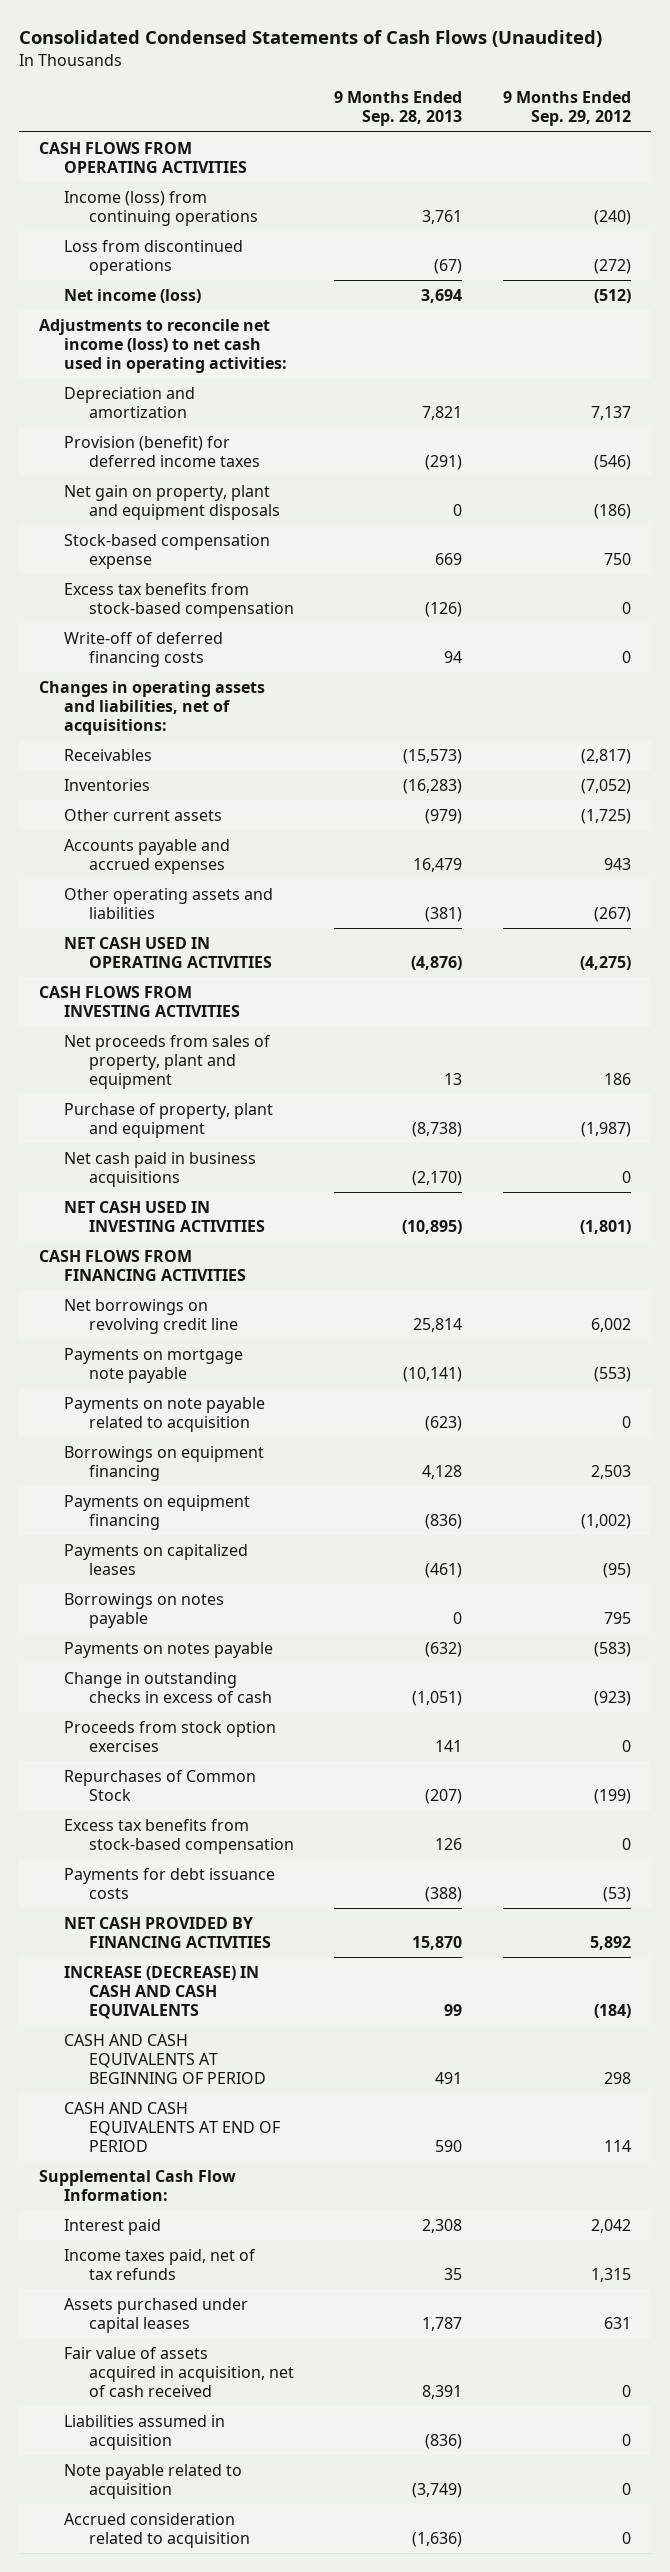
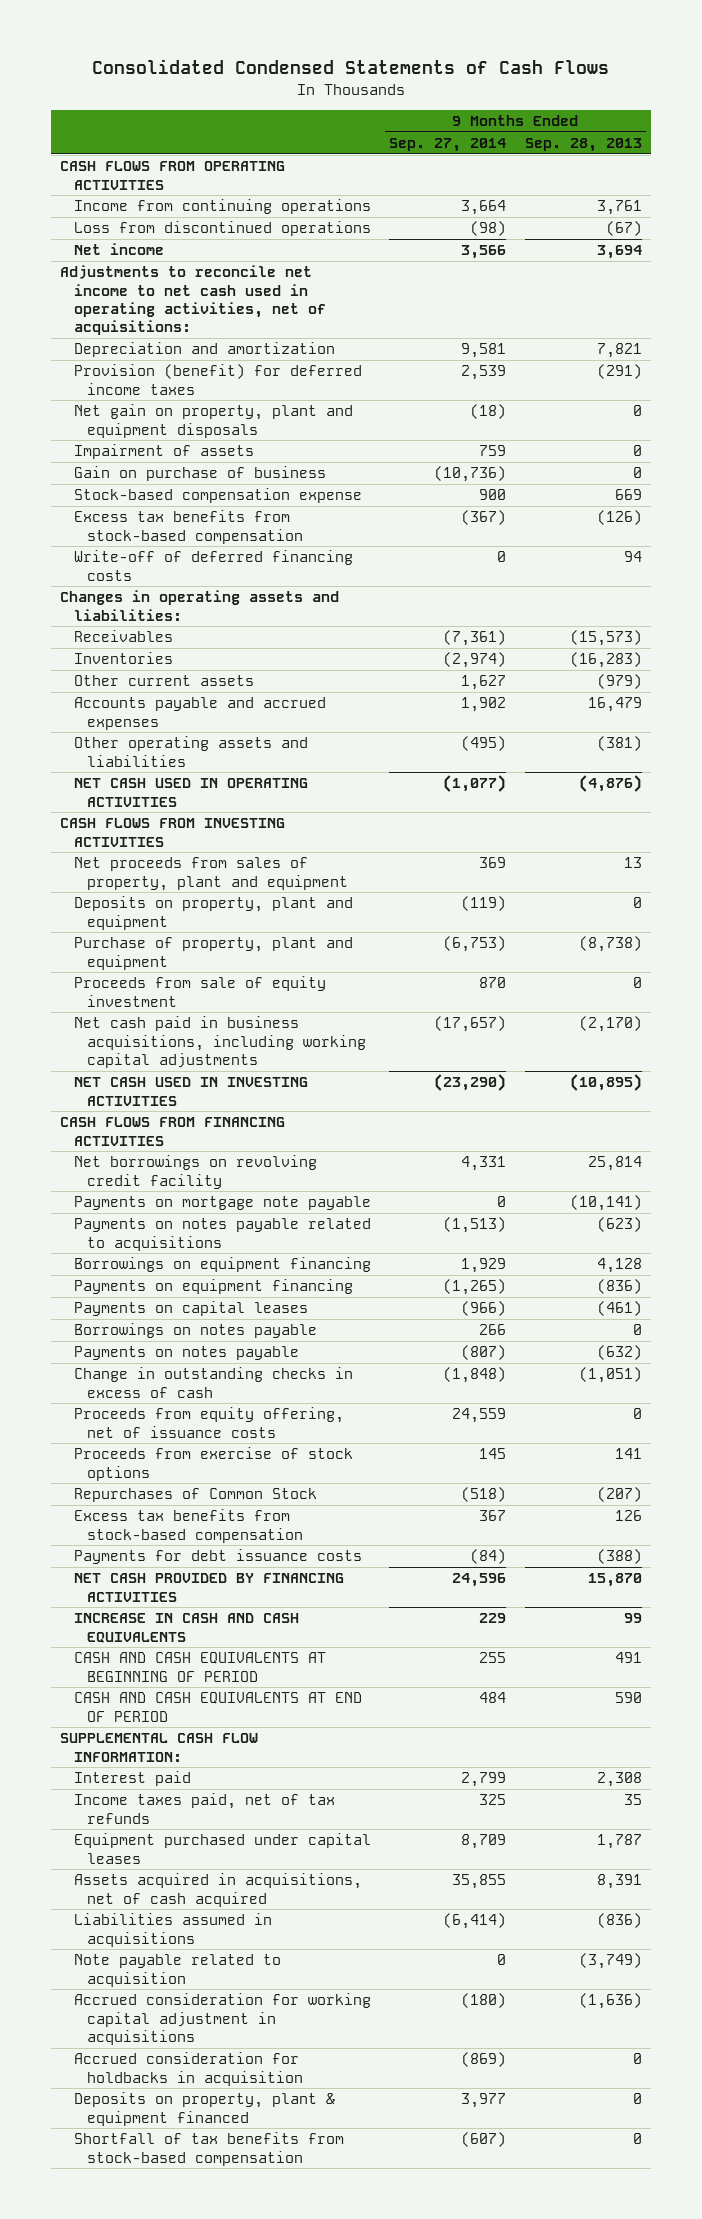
- Consolidated Condensed Statements of Cash Flows (Unaudited)
+ Consolidated Condensed Statements of Cash Flows
- | 9 Months Ended Sep. 28, 2013 | 9 Months Ended Sep. 29, 2012
+ | 9 Months Ended Sep. 27, 2014 | 9 Months Ended Sep. 28, 2013
- Income (loss) from continuing operations | 3,761 | (240)
+ Income from continuing operations | 3,664 | 3,761
- Net income (loss) | 3,694 | (512)
- Adjustments to reconcile net income (loss) to net cash used in operating activities:
+ Net income | 3,566 | 3,694
+ Adjustments to reconcile net income to net cash used in operating activities, net of acquisitions:
+ Impairment of assets | 759 | 0
+ Gain on purchase of business | (10,736) | 0
- Changes in operating assets and liabilities, net of acquisitions:
+ Changes in operating assets and liabilities:
+ Deposits on property, plant and equipment | (119) | 0
- Net cash paid in business acquisitions | (2,170) | 0
+ Proceeds from sale of equity investment | 870 | 0
+ Net cash paid in business acquisitions, including working capital adjustments | (17,657) | (2,170)
- Net borrowings on revolving credit line | 25,814 | 6,002
+ Net borrowings on revolving credit facility | 4,331 | 25,814
- Payments on note payable related to acquisition | (623) | 0
+ Payments on notes payable related to acquisitions | (1,513) | (623)
- Payments on capitalized leases | (461) | (95)
+ Payments on capital leases | (966) | (461)
- Proceeds from stock option exercises | 141 | 0
+ Proceeds from equity offering, net of issuance costs | 24,559 | 0
+ Proceeds from exercise of stock options | 145 | 141
- INCREASE (DECREASE) IN CASH AND CASH EQUIVALENTS | 99 | (184)
+ INCREASE IN CASH AND CASH EQUIVALENTS | 229 | 99
- Supplemental Cash Flow Information:
+ SUPPLEMENTAL CASH FLOW INFORMATION:
- Assets purchased under capital leases | 1,787 | 631
- Fair value of assets acquired in acquisition, net of cash received | 8,391 | 0
- Liabilities assumed in acquisition | (836) | 0
+ Equipment purchased under capital leases | 8,709 | 1,787
+ Assets acquired in acquisitions, net of cash acquired | 35,855 | 8,391
+ Liabilities assumed in acquisitions | (6,414) | (836)
- Accrued consideration related to acquisition | (1,636) | 0
+ Accrued consideration for working capital adjustment in acquisitions | (180) | (1,636)
+ Accrued consideration for holdbacks in acquisition | (869) | 0
+ Deposits on property, plant & equipment financed | 3,977 | 0
+ Shortfall of tax benefits from stock-based compensation | (607) | 0

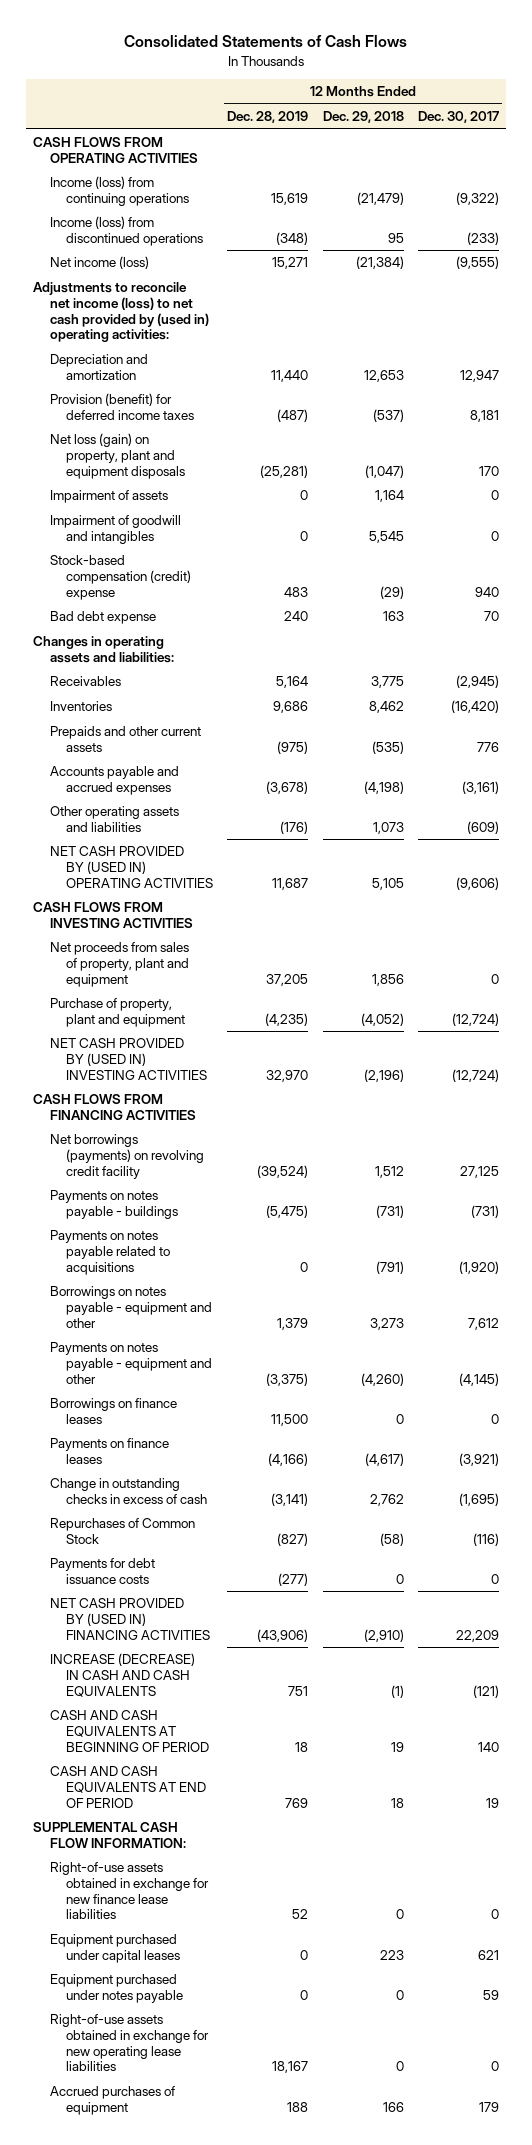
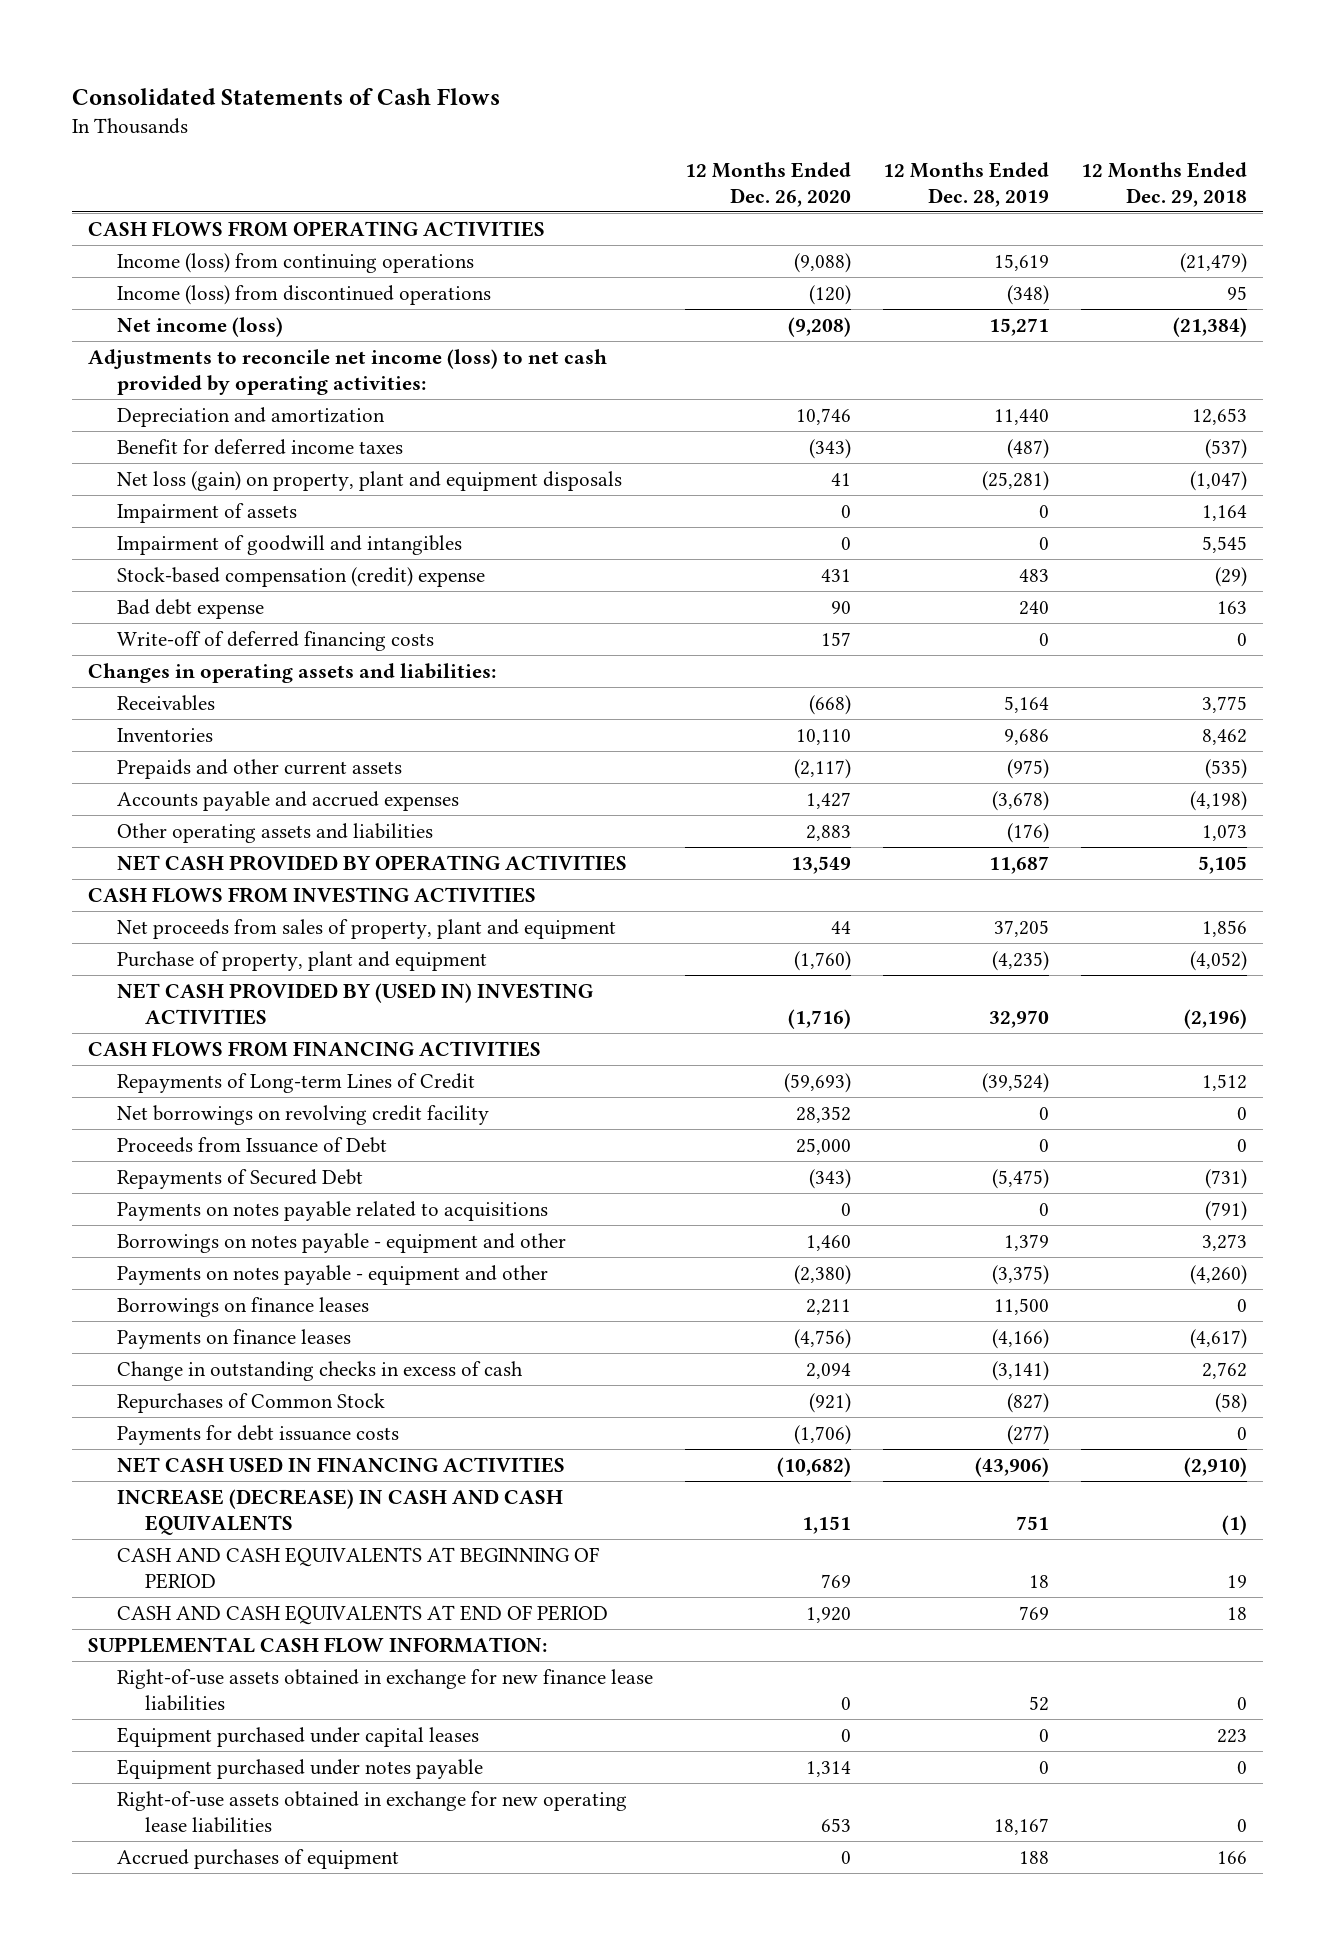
- | 12 Months Ended Dec. 28, 2019 | 12 Months Ended Dec. 29, 2018 | 12 Months Ended Dec. 30, 2017
+ | 12 Months Ended Dec. 26, 2020 | 12 Months Ended Dec. 28, 2019 | 12 Months Ended Dec. 29, 2018
- Adjustments to reconcile net income (loss) to net cash provided by (used in) operating activities:
+ Adjustments to reconcile net income (loss) to net cash provided by operating activities:
- Provision (benefit) for deferred income taxes | (487) | (537) | 8,181
+ Benefit for deferred income taxes | (343) | (487) | (537)
+ Write-off of deferred financing costs | 157 | 0 | 0
- NET CASH PROVIDED BY (USED IN) OPERATING ACTIVITIES | 11,687 | 5,105 | (9,606)
+ NET CASH PROVIDED BY OPERATING ACTIVITIES | 13,549 | 11,687 | 5,105
- Net borrowings (payments) on revolving credit facility | (39,524) | 1,512 | 27,125
- Payments on notes payable - buildings | (5,475) | (731) | (731)
+ Repayments of Long-term Lines of Credit | (59,693) | (39,524) | 1,512
+ Net borrowings on revolving credit facility | 28,352 | 0 | 0
+ Proceeds from Issuance of Debt | 25,000 | 0 | 0
+ Repayments of Secured Debt | (343) | (5,475) | (731)
- NET CASH PROVIDED BY (USED IN) FINANCING ACTIVITIES | (43,906) | (2,910) | 22,209
+ NET CASH USED IN FINANCING ACTIVITIES | (10,682) | (43,906) | (2,910)

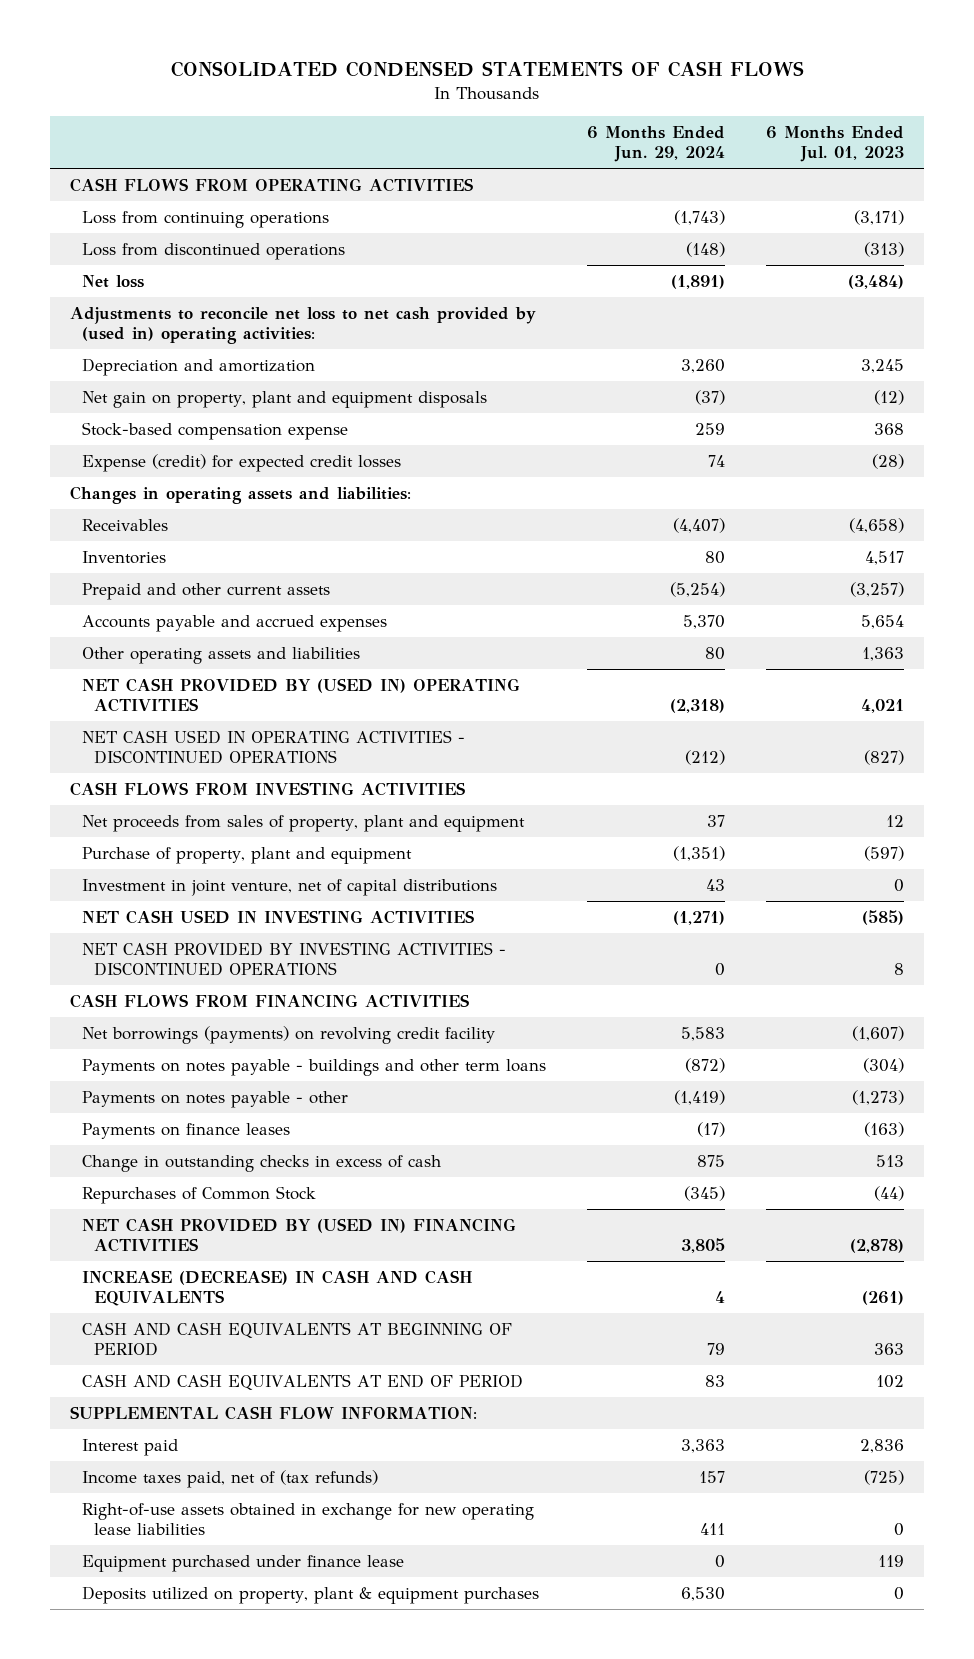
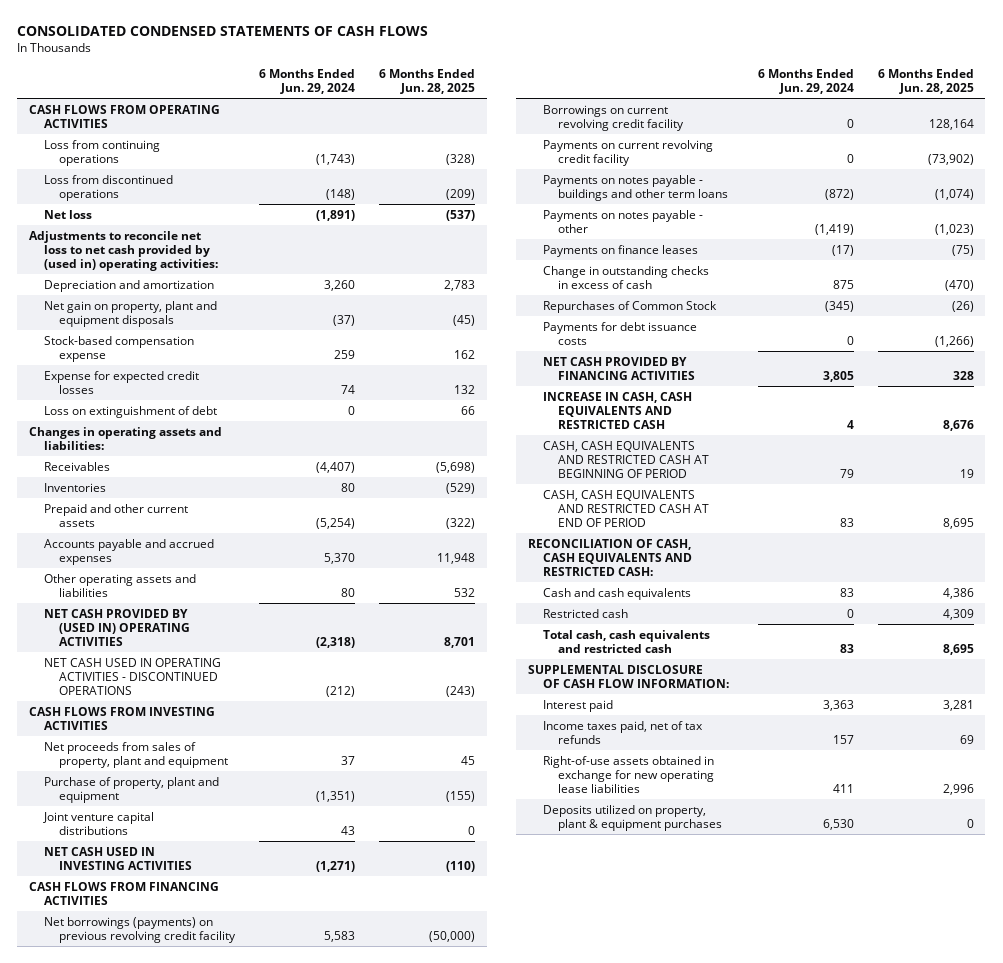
- | 6 Months Ended Jun. 29, 2024 | 6 Months Ended Jul. 01, 2023
+ | 6 Months Ended Jun. 29, 2024 | 6 Months Ended Jun. 28, 2025
- Expense (credit) for expected credit losses | 74 | (28)
+ Expense for expected credit losses | 74 | 132
+ Loss on extinguishment of debt | 0 | 66
- Investment in joint venture, net of capital distributions | 43 | 0
+ Joint venture capital distributions | 43 | 0
- NET CASH PROVIDED BY INVESTING ACTIVITIES - DISCONTINUED OPERATIONS | 0 | 8
- Net borrowings (payments) on revolving credit facility | 5,583 | (1,607)
+ Net borrowings (payments) on previous revolving credit facility | 5,583 | (50,000)
+ Borrowings on current revolving credit facility | 0 | 128,164
+ Payments on current revolving credit facility | 0 | (73,902)
- NET CASH PROVIDED BY (USED IN) FINANCING ACTIVITIES | 3,805 | (2,878)
- INCREASE (DECREASE) IN CASH AND CASH EQUIVALENTS | 4 | (261)
- CASH AND CASH EQUIVALENTS AT BEGINNING OF PERIOD | 79 | 363
- CASH AND CASH EQUIVALENTS AT END OF PERIOD | 83 | 102
- SUPPLEMENTAL CASH FLOW INFORMATION:
+ Payments for debt issuance costs | 0 | (1,266)
+ NET CASH PROVIDED BY FINANCING ACTIVITIES | 3,805 | 328
+ INCREASE IN CASH, CASH EQUIVALENTS AND RESTRICTED CASH | 4 | 8,676
+ CASH, CASH EQUIVALENTS AND RESTRICTED CASH AT BEGINNING OF PERIOD | 79 | 19
+ CASH, CASH EQUIVALENTS AND RESTRICTED CASH AT END OF PERIOD | 83 | 8,695
+ RECONCILIATION OF CASH, CASH EQUIVALENTS AND RESTRICTED CASH:
+ Cash and cash equivalents | 83 | 4,386
+ Restricted cash | 0 | 4,309
+ Total cash, cash equivalents and restricted cash | 83 | 8,695
+ SUPPLEMENTAL DISCLOSURE OF CASH FLOW INFORMATION:
- Income taxes paid, net of (tax refunds) | 157 | (725)
+ Income taxes paid, net of tax refunds | 157 | 69
- Equipment purchased under finance lease | 0 | 119

